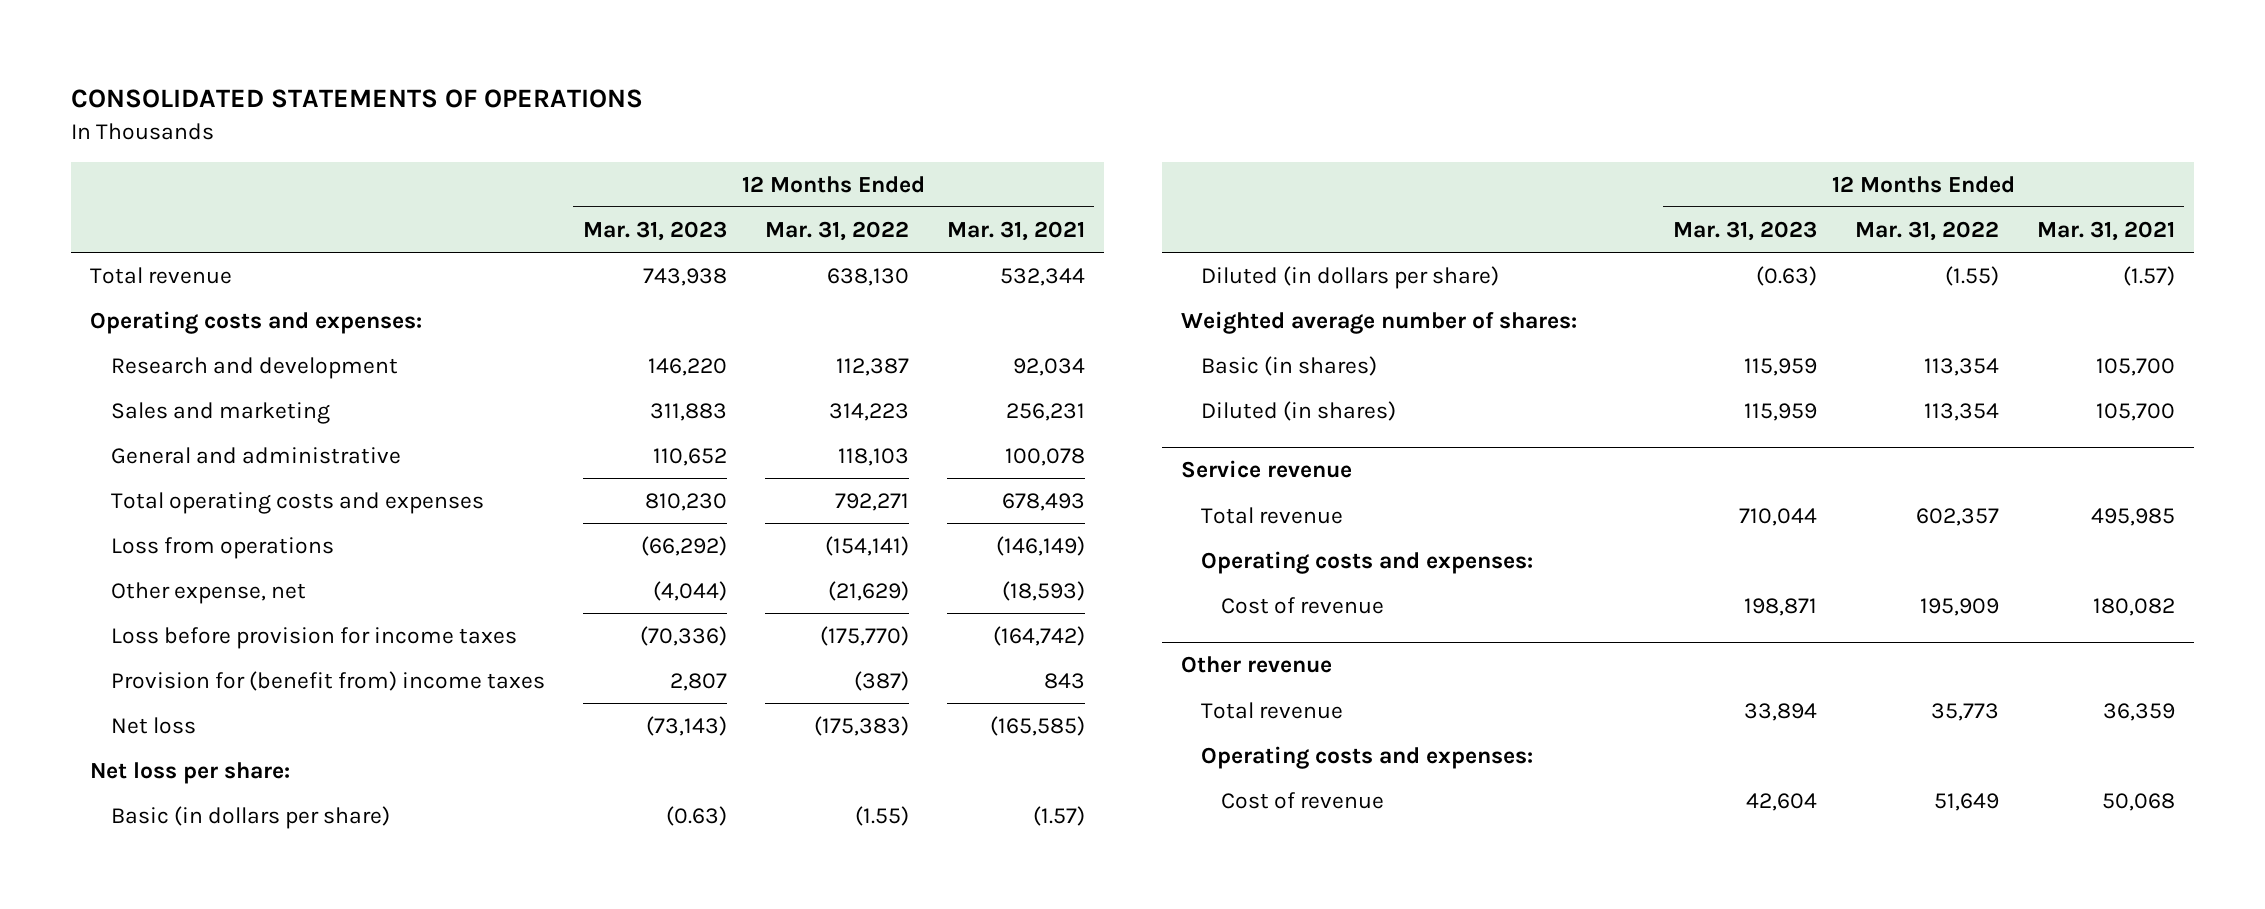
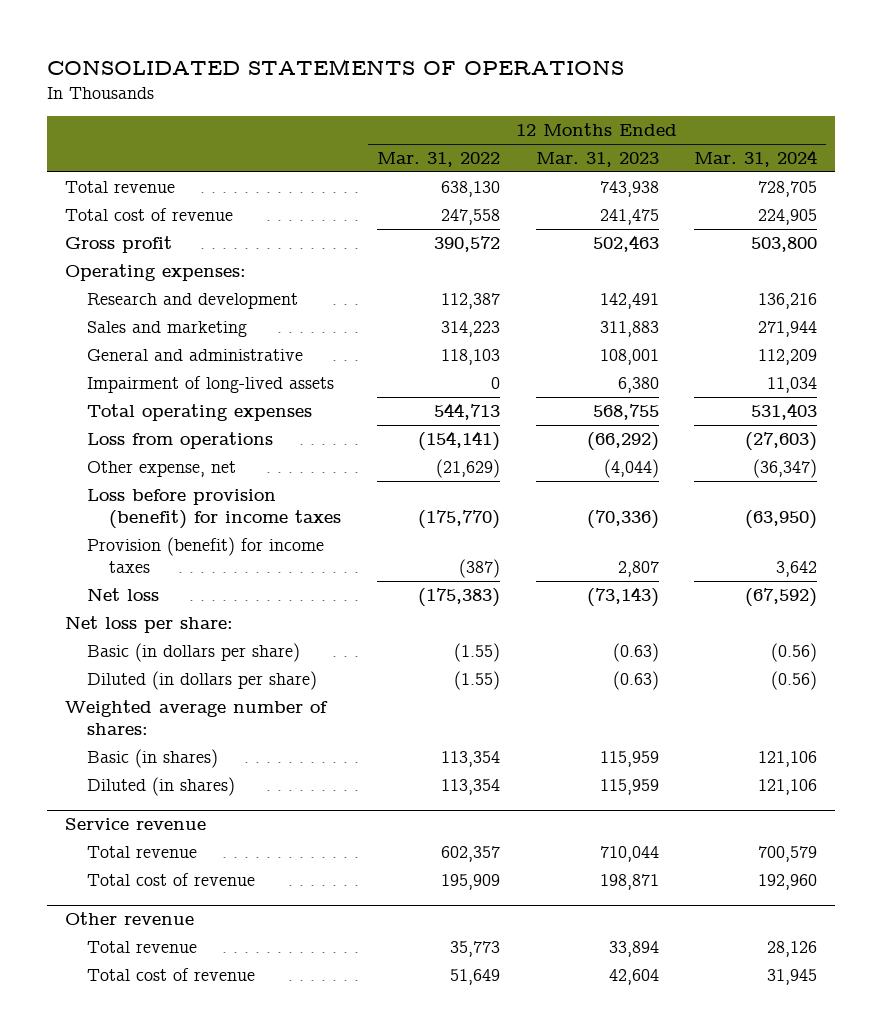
- | 12 Months Ended Mar. 31, 2023 | 12 Months Ended Mar. 31, 2022 | 12 Months Ended Mar. 31, 2021
+ | 12 Months Ended Mar. 31, 2022 | 12 Months Ended Mar. 31, 2023 | 12 Months Ended Mar. 31, 2024
- Operating costs and expenses:
- Research and development | 146,220 | 112,387 | 92,034
+ Total cost of revenue | 247,558 | 241,475 | 224,905
+ Gross profit | 390,572 | 502,463 | 503,800
+ Operating expenses:
+ Research and development | 112,387 | 142,491 | 136,216
- General and administrative | 110,652 | 118,103 | 100,078
- Total operating costs and expenses | 810,230 | 792,271 | 678,493
+ General and administrative | 118,103 | 108,001 | 112,209
+ Impairment of long-lived assets | 0 | 6,380 | 11,034
+ Total operating expenses | 544,713 | 568,755 | 531,403
- Loss before provision for income taxes | (70,336) | (175,770) | (164,742)
- Provision for (benefit from) income taxes | 2,807 | (387) | 843
+ Loss before provision (benefit) for income taxes | (175,770) | (70,336) | (63,950)
+ Provision (benefit) for income taxes | (387) | 2,807 | 3,642
@ Service revenue
- Operating costs and expenses:
- Cost of revenue | 198,871 | 195,909 | 180,082
+ Total cost of revenue | 195,909 | 198,871 | 192,960
@ Other revenue
- Operating costs and expenses:
- Cost of revenue | 42,604 | 51,649 | 50,068
+ Total cost of revenue | 51,649 | 42,604 | 31,945

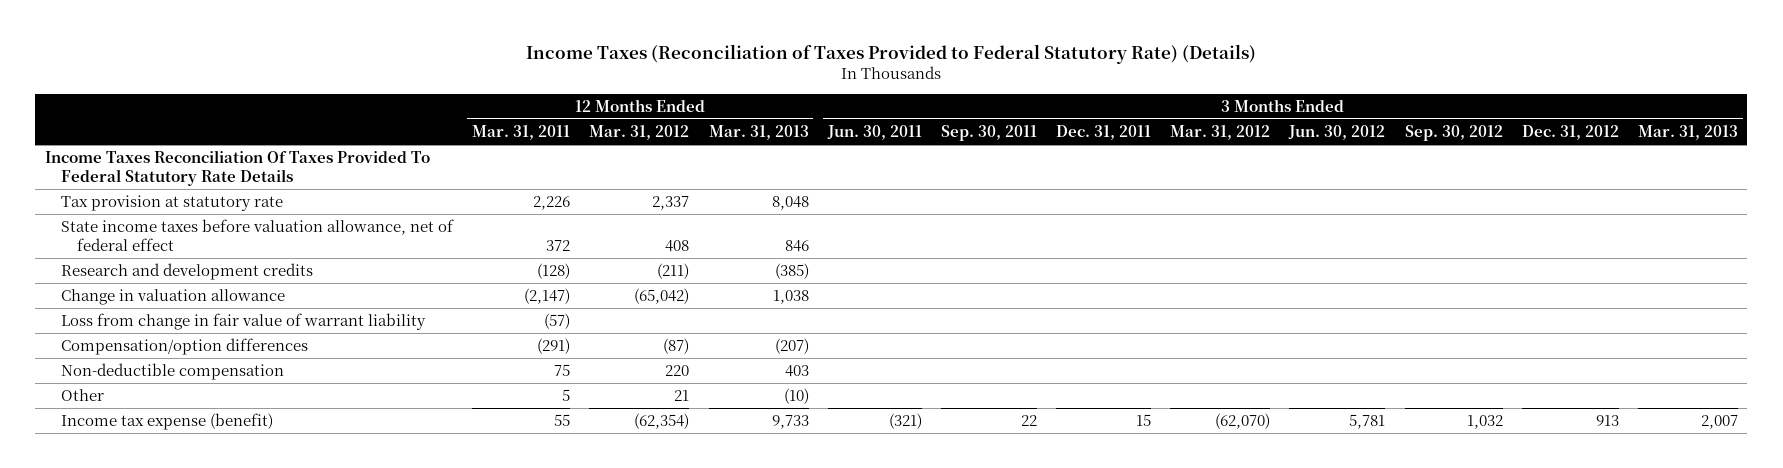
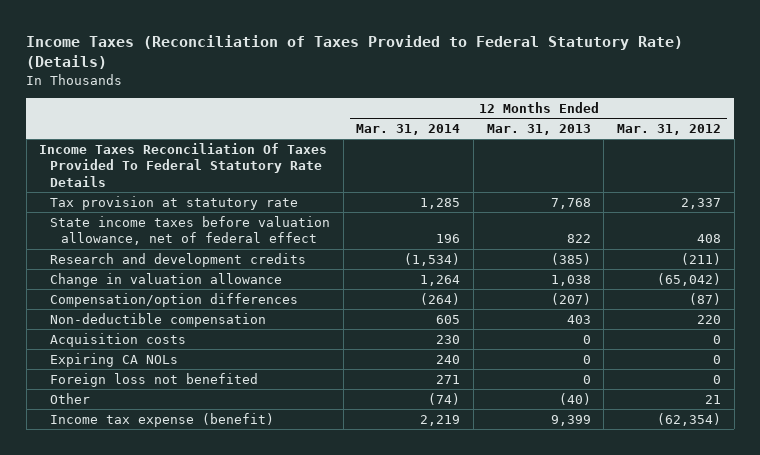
- | 12 Months Ended Mar. 31, 2011 | 12 Months Ended Mar. 31, 2012 | 12 Months Ended Mar. 31, 2013 | 3 Months Ended Jun. 30, 2011 | 3 Months Ended Sep. 30, 2011 | 3 Months Ended Dec. 31, 2011 | 3 Months Ended Mar. 31, 2012 | 3 Months Ended Jun. 30, 2012 | 3 Months Ended Sep. 30, 2012 | 3 Months Ended Dec. 31, 2012 | 3 Months Ended Mar. 31, 2013
+ | 12 Months Ended Mar. 31, 2014 | 12 Months Ended Mar. 31, 2013 | 12 Months Ended Mar. 31, 2012
- Tax provision at statutory rate | 2,226 | 2,337 | 8,048 | | | | | | | |
- State income taxes before valuation allowance, net of federal effect | 372 | 408 | 846 | | | | | | | |
+ Tax provision at statutory rate | 1,285 | 7,768 | 2,337
+ State income taxes before valuation allowance, net of federal effect | 196 | 822 | 408
- Loss from change in fair value of warrant liability | (57) | | | | | | | | | |
- Other | 5 | 21 | (10) | | | | | | | |
- Income tax expense (benefit) | 55 | (62,354) | 9,733 | (321) | 22 | 15 | (62,070) | 5,781 | 1,032 | 913 | 2,007
+ Acquisition costs | 230 | 0 | 0
+ Expiring CA NOLs | 240 | 0 | 0
+ Foreign loss not benefited | 271 | 0 | 0
+ Other | (74) | (40) | 21
+ Income tax expense (benefit) | 2,219 | 9,399 | (62,354)

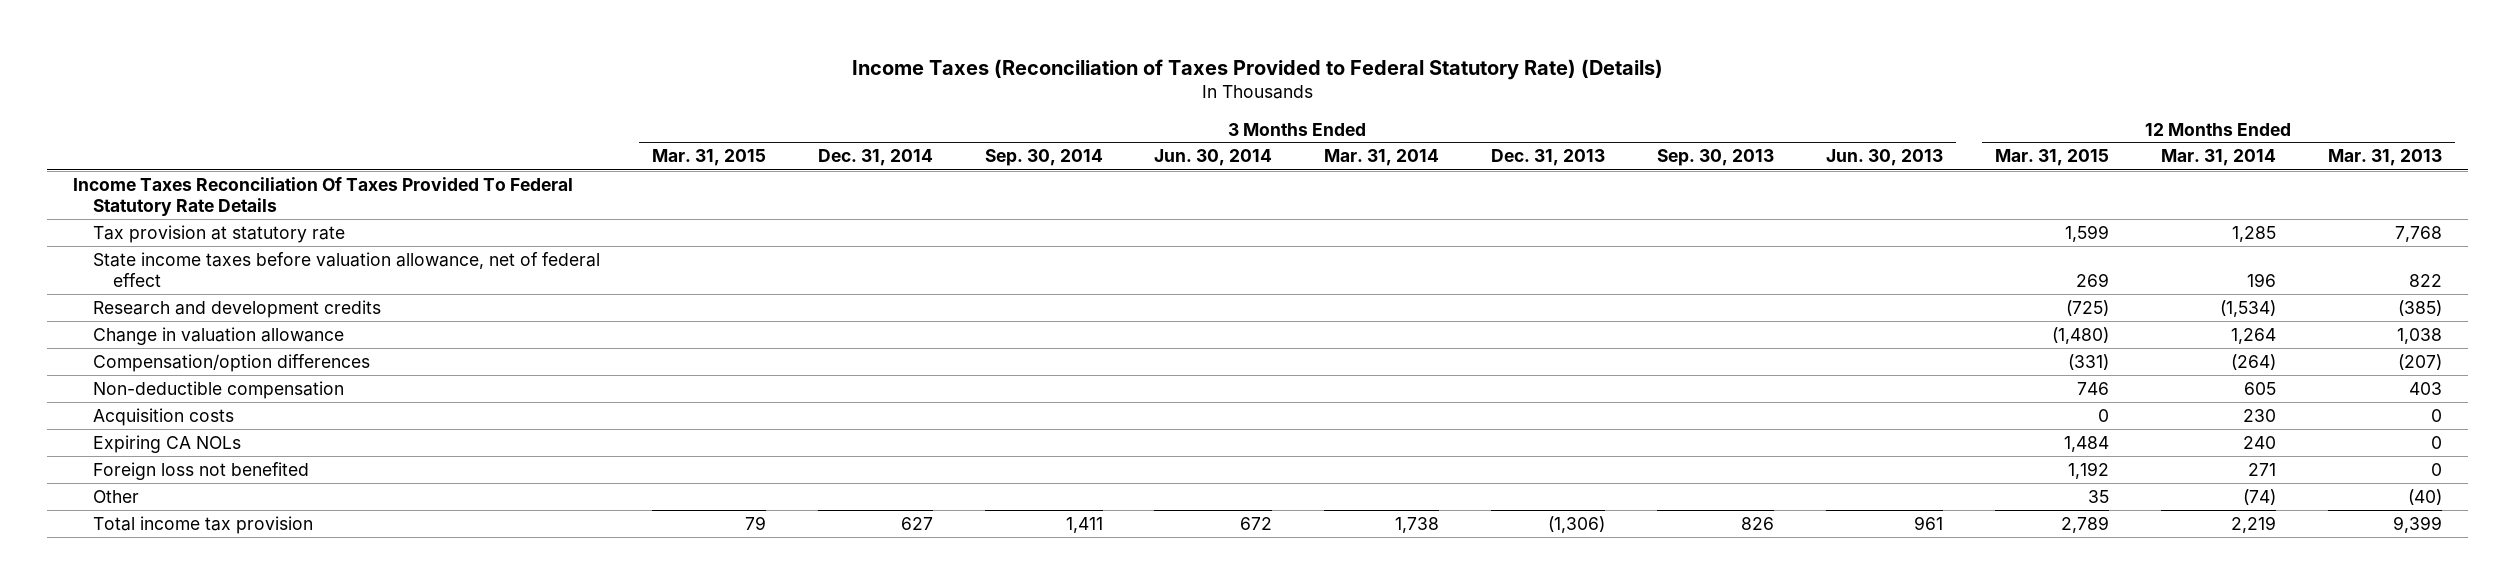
- | 12 Months Ended Mar. 31, 2014 | 12 Months Ended Mar. 31, 2013 | 12 Months Ended Mar. 31, 2012
+ | 3 Months Ended Mar. 31, 2015 | 3 Months Ended Dec. 31, 2014 | 3 Months Ended Sep. 30, 2014 | 3 Months Ended Jun. 30, 2014 | 3 Months Ended Mar. 31, 2014 | 3 Months Ended Dec. 31, 2013 | 3 Months Ended Sep. 30, 2013 | 3 Months Ended Jun. 30, 2013 | 12 Months Ended Mar. 31, 2015 | 12 Months Ended Mar. 31, 2014 | 12 Months Ended Mar. 31, 2013
- Income tax expense (benefit) | 2,219 | 9,399 | (62,354)
+ Total income tax provision | 79 | 627 | 1,411 | 672 | 1,738 | (1,306) | 826 | 961 | 2,789 | 2,219 | 9,399

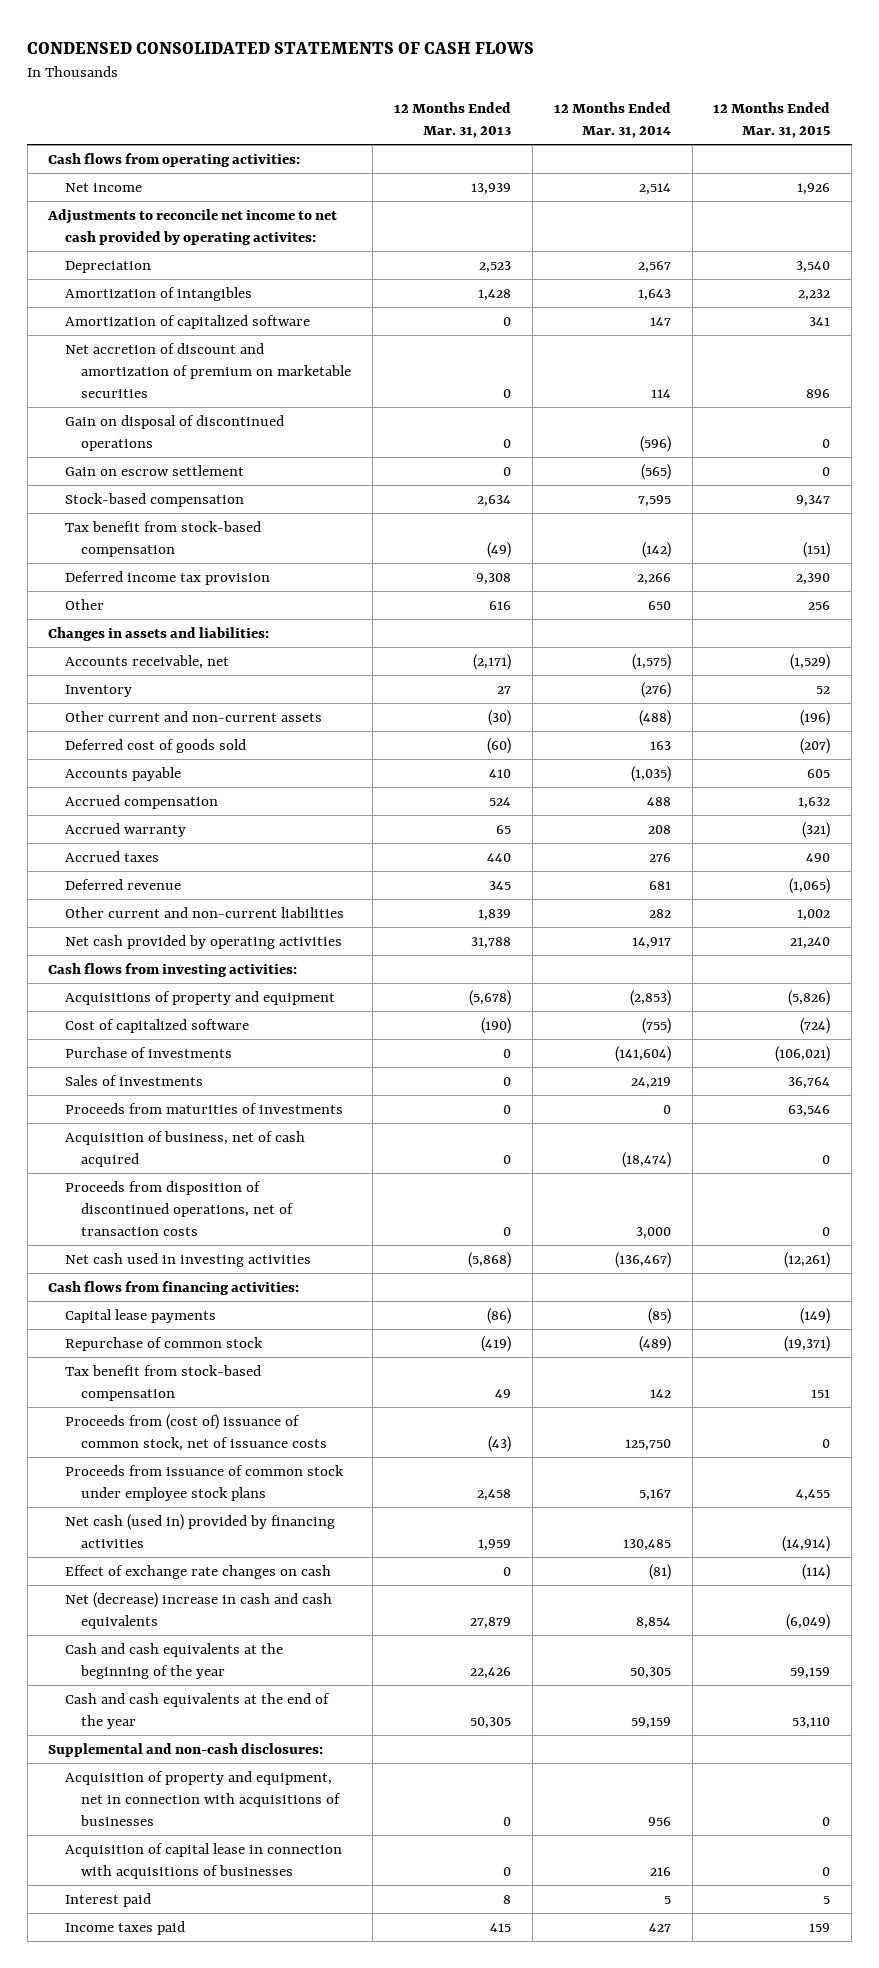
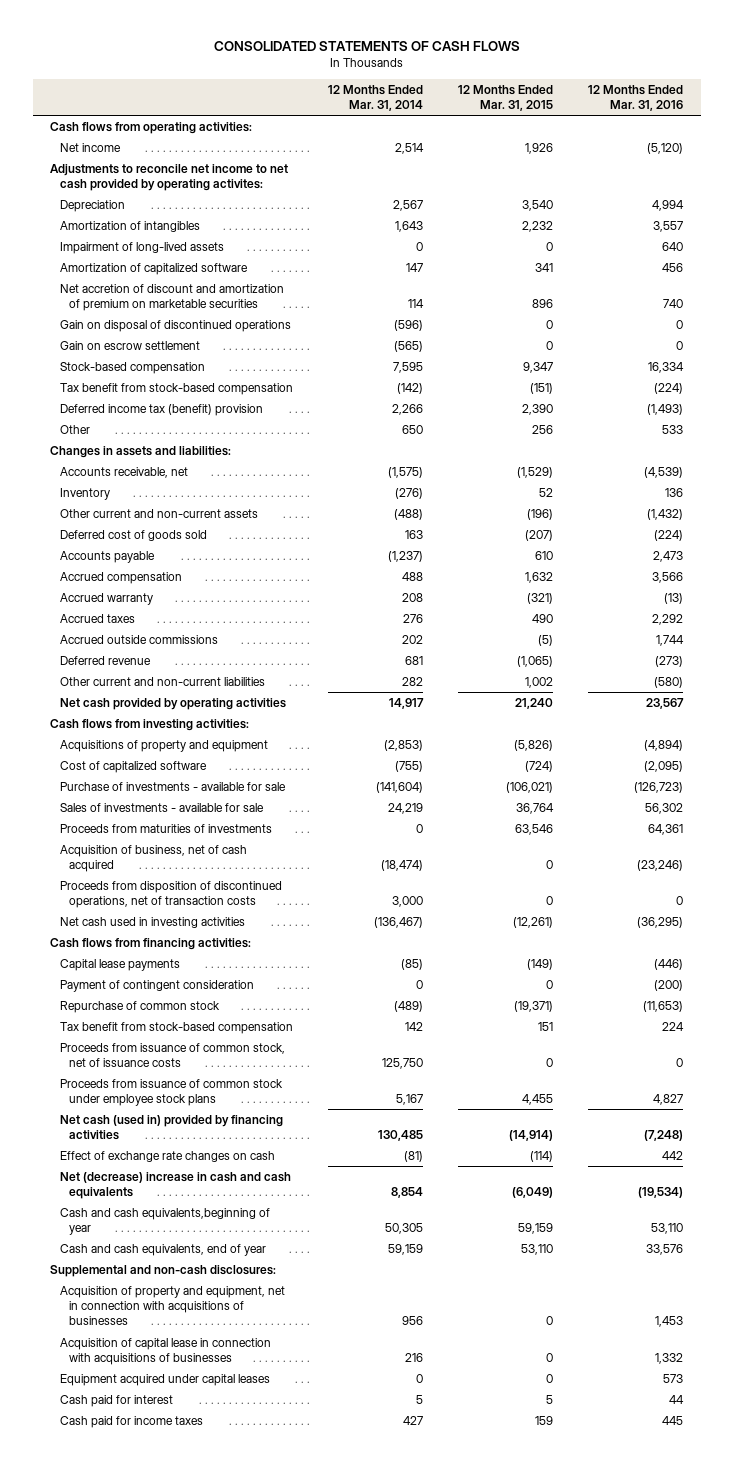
- CONDENSED CONSOLIDATED STATEMENTS OF CASH FLOWS
+ CONSOLIDATED STATEMENTS OF CASH FLOWS
- | 12 Months Ended Mar. 31, 2013 | 12 Months Ended Mar. 31, 2014 | 12 Months Ended Mar. 31, 2015
+ | 12 Months Ended Mar. 31, 2014 | 12 Months Ended Mar. 31, 2015 | 12 Months Ended Mar. 31, 2016
+ Impairment of long-lived assets | 0 | 0 | 640
- Deferred income tax provision | 9,308 | 2,266 | 2,390
+ Deferred income tax (benefit) provision | 2,266 | 2,390 | (1,493)
- Accounts payable | 410 | (1,035) | 605
+ Accounts payable | (1,237) | 610 | 2,473
+ Accrued outside commissions | 202 | (5) | 1,744
- Purchase of investments | 0 | (141,604) | (106,021)
- Sales of investments | 0 | 24,219 | 36,764
+ Purchase of investments - available for sale | (141,604) | (106,021) | (126,723)
+ Sales of investments - available for sale | 24,219 | 36,764 | 56,302
+ Payment of contingent consideration | 0 | 0 | (200)
- Proceeds from (cost of) issuance of common stock, net of issuance costs | (43) | 125,750 | 0
+ Proceeds from issuance of common stock, net of issuance costs | 125,750 | 0 | 0
- Cash and cash equivalents at the beginning of the year | 22,426 | 50,305 | 59,159
- Cash and cash equivalents at the end of the year | 50,305 | 59,159 | 53,110
+ Cash and cash equivalents,beginning of year | 50,305 | 59,159 | 53,110
+ Cash and cash equivalents, end of year | 59,159 | 53,110 | 33,576
- Interest paid | 8 | 5 | 5
- Income taxes paid | 415 | 427 | 159
+ Equipment acquired under capital leases | 0 | 0 | 573
+ Cash paid for interest | 5 | 5 | 44
+ Cash paid for income taxes | 427 | 159 | 445

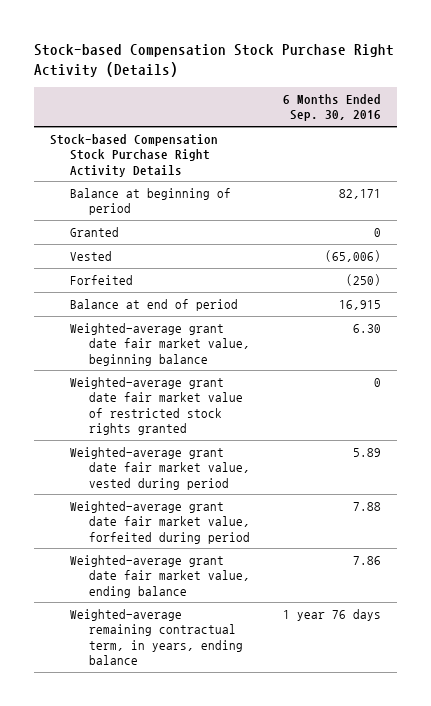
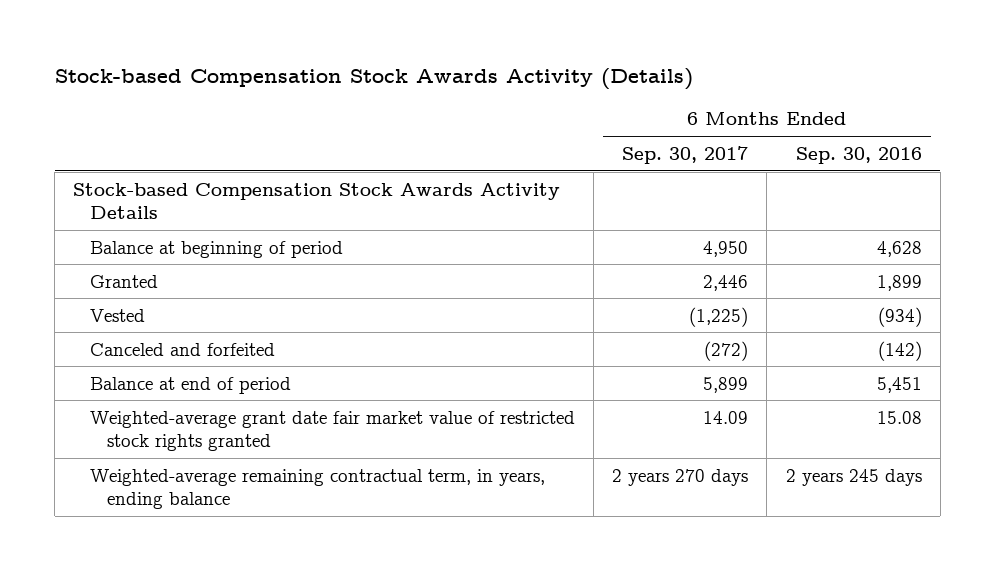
- Stock-based Compensation Stock Purchase Right Activity (Details)
+ Stock-based Compensation Stock Awards Activity (Details)
- | 6 Months Ended Sep. 30, 2016
+ | 6 Months Ended Sep. 30, 2017 | 6 Months Ended Sep. 30, 2016
- Stock-based Compensation Stock Purchase Right Activity Details
- Balance at beginning of period | 82,171
- Granted | 0
- Vested | (65,006)
- Forfeited | (250)
- Balance at end of period | 16,915
- Weighted-average grant date fair market value, beginning balance | 6.30
- Weighted-average grant date fair market value of restricted stock rights granted | 0
- Weighted-average grant date fair market value, vested during period | 5.89
- Weighted-average grant date fair market value, forfeited during period | 7.88
- Weighted-average grant date fair market value, ending balance | 7.86
- Weighted-average remaining contractual term, in years, ending balance | 1 year 76 days
+ Stock-based Compensation Stock Awards Activity Details
+ Balance at beginning of period | 4,950 | 4,628
+ Granted | 2,446 | 1,899
+ Vested | (1,225) | (934)
+ Canceled and forfeited | (272) | (142)
+ Balance at end of period | 5,899 | 5,451
+ Weighted-average grant date fair market value of restricted stock rights granted | 14.09 | 15.08
+ Weighted-average remaining contractual term, in years, ending balance | 2 years 270 days | 2 years 245 days

